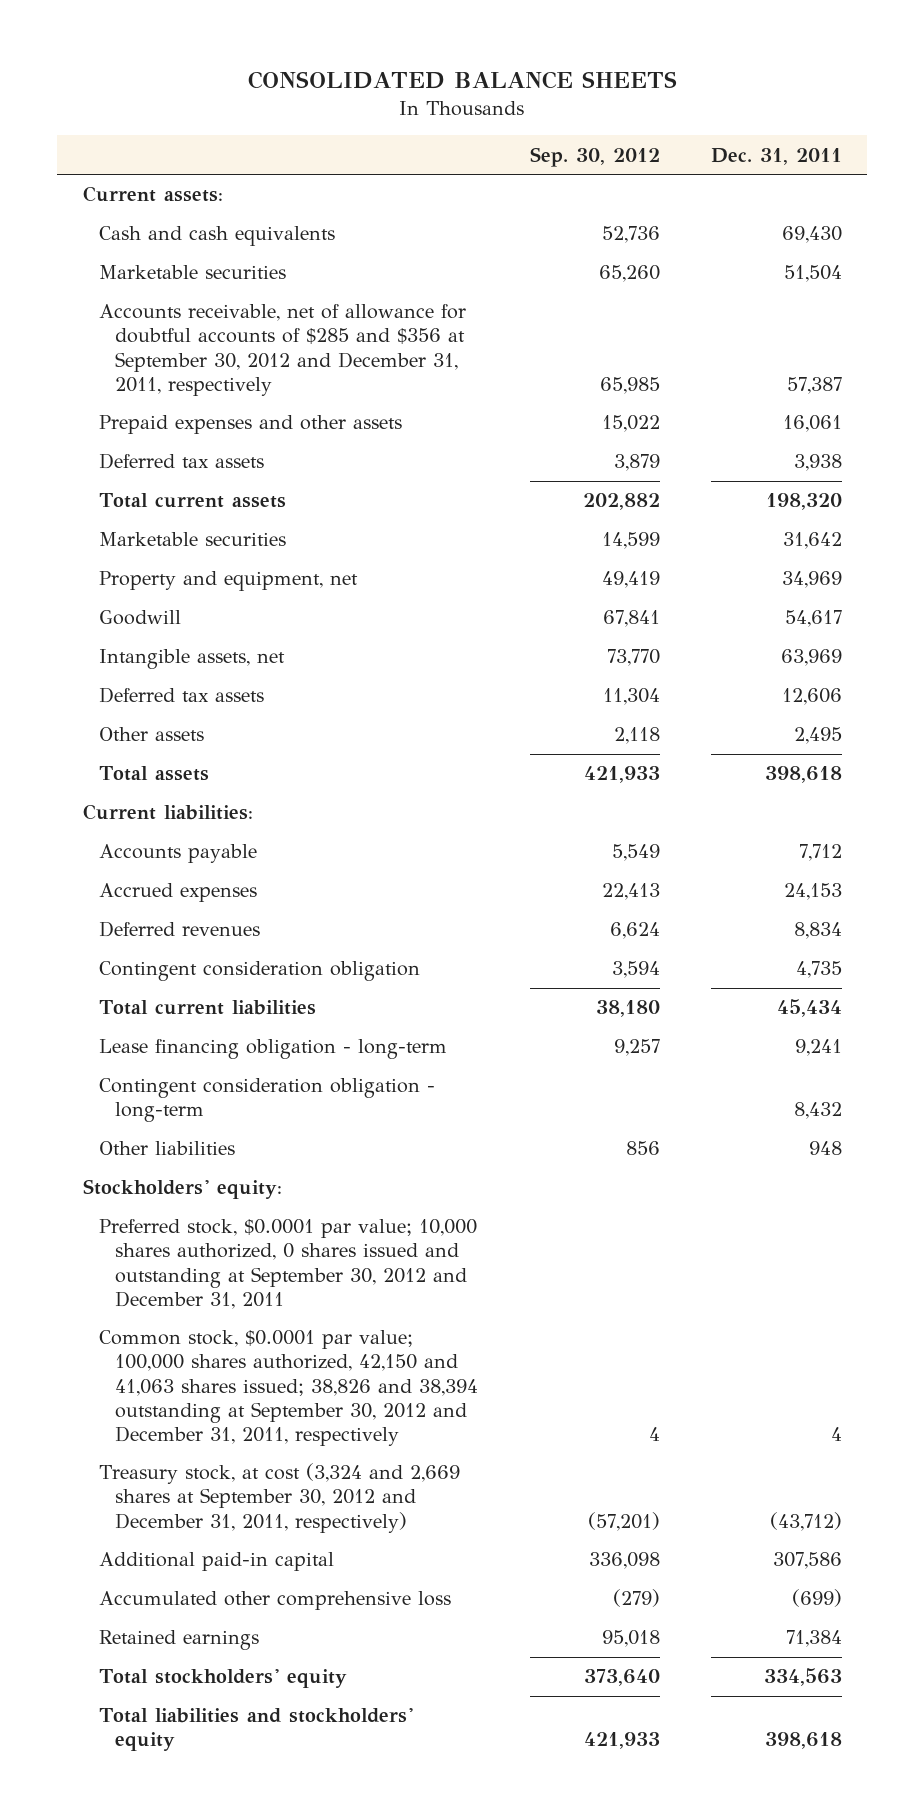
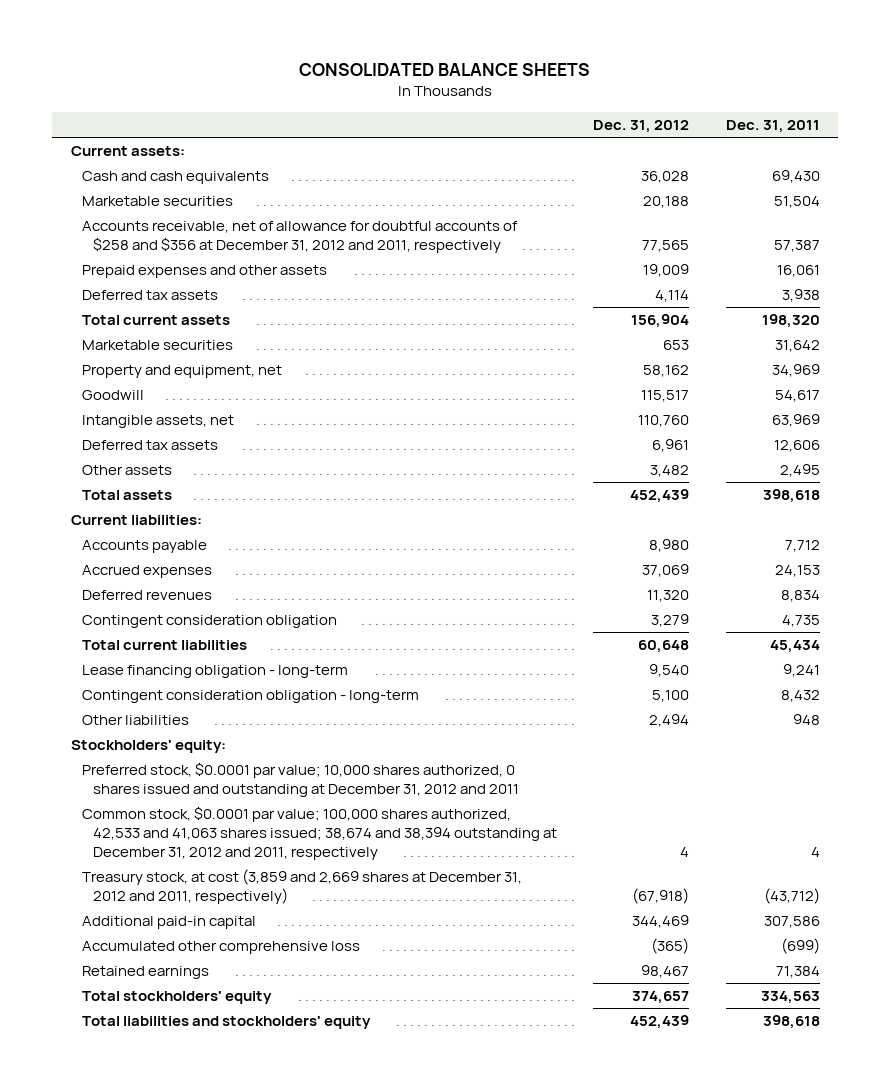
- | Sep. 30, 2012 | Dec. 31, 2011
+ | Dec. 31, 2012 | Dec. 31, 2011
- Accounts receivable, net of allowance for doubtful accounts of $285 and $356 at September 30, 2012 and December 31, 2011, respectively | 65,985 | 57,387
+ Accounts receivable, net of allowance for doubtful accounts of $258 and $356 at December 31, 2012 and 2011, respectively | 77,565 | 57,387
- Preferred stock, $0.0001 par value; 10,000 shares authorized, 0 shares issued and outstanding at September 30, 2012 and December 31, 2011
- Common stock, $0.0001 par value; 100,000 shares authorized, 42,150 and 41,063 shares issued; 38,826 and 38,394 outstanding at September 30, 2012 and December 31, 2011, respectively | 4 | 4
- Treasury stock, at cost (3,324 and 2,669 shares at September 30, 2012 and December 31, 2011, respectively) | (57,201) | (43,712)
+ Preferred stock, $0.0001 par value; 10,000 shares authorized, 0 shares issued and outstanding at December 31, 2012 and 2011
+ Common stock, $0.0001 par value; 100,000 shares authorized, 42,533 and 41,063 shares issued; 38,674 and 38,394 outstanding at December 31, 2012 and 2011, respectively | 4 | 4
+ Treasury stock, at cost (3,859 and 2,669 shares at December 31, 2012 and 2011, respectively) | (67,918) | (43,712)

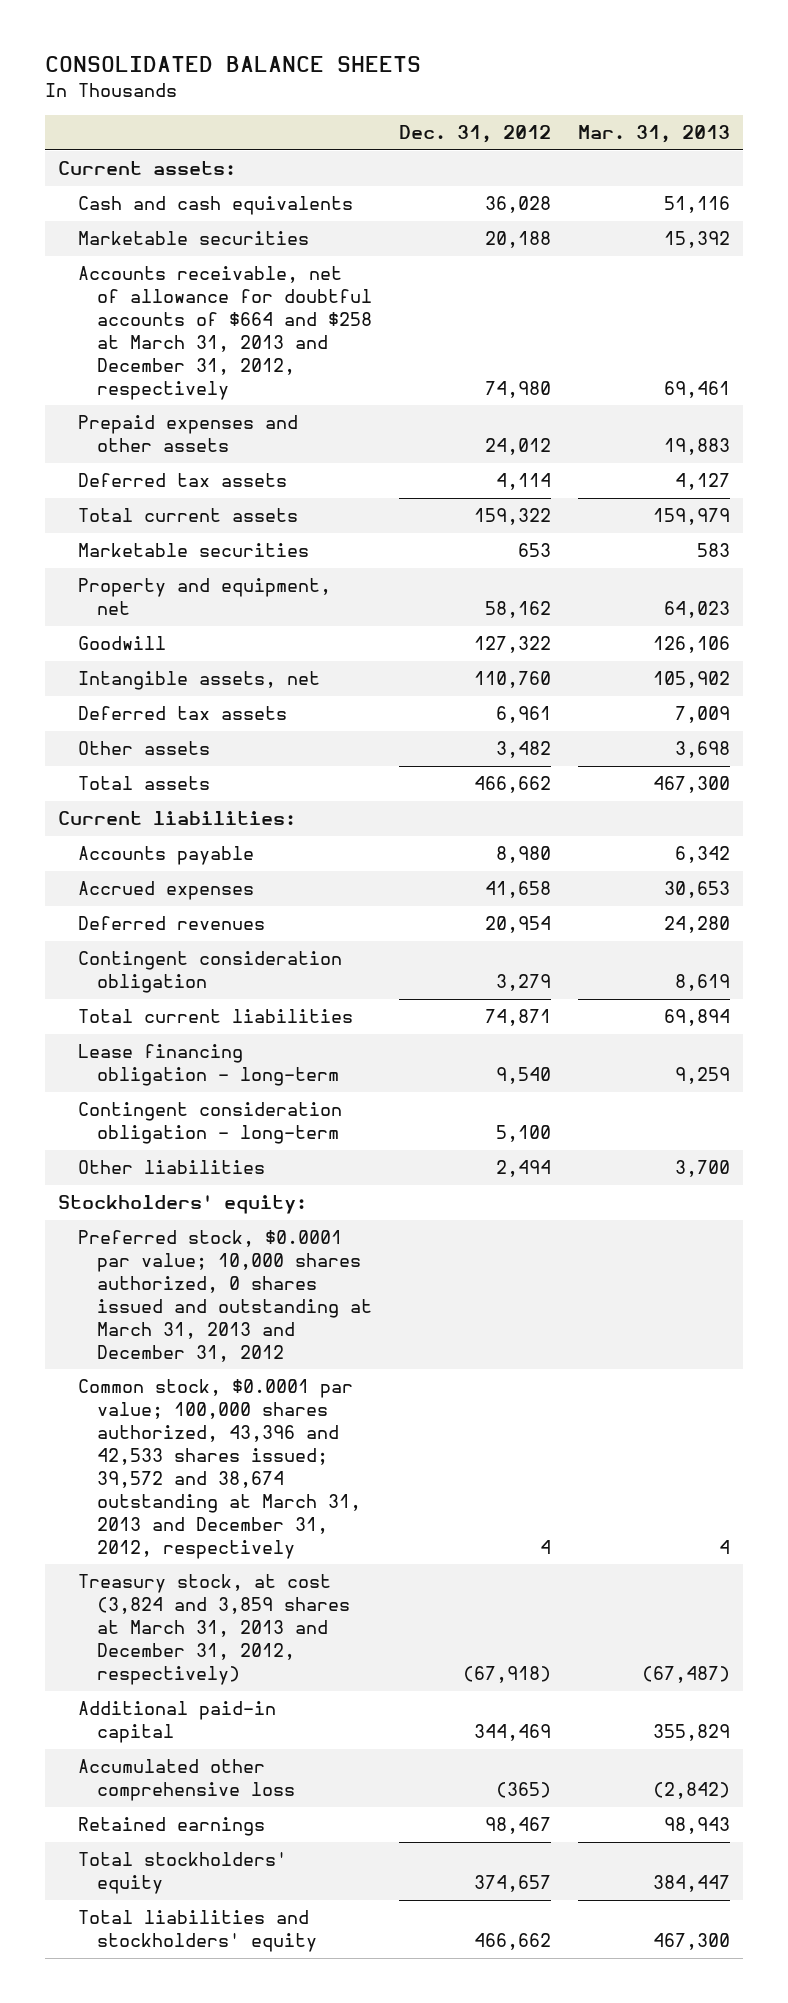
- | Dec. 31, 2012 | Dec. 31, 2011
+ | Dec. 31, 2012 | Mar. 31, 2013
- Accounts receivable, net of allowance for doubtful accounts of $258 and $356 at December 31, 2012 and 2011, respectively | 77,565 | 57,387
- Prepaid expenses and other assets | 19,009 | 16,061
+ Accounts receivable, net of allowance for doubtful accounts of $664 and $258 at March 31, 2013 and December 31, 2012, respectively | 74,980 | 69,461
+ Prepaid expenses and other assets | 24,012 | 19,883
- Total current assets | 156,904 | 198,320
+ Total current assets | 159,322 | 159,979
- Goodwill | 115,517 | 54,617
+ Goodwill | 127,322 | 126,106
- Total assets | 452,439 | 398,618
+ Total assets | 466,662 | 467,300
- Accrued expenses | 37,069 | 24,153
- Deferred revenues | 11,320 | 8,834
+ Accrued expenses | 41,658 | 30,653
+ Deferred revenues | 20,954 | 24,280
- Total current liabilities | 60,648 | 45,434
+ Total current liabilities | 74,871 | 69,894
- Preferred stock, $0.0001 par value; 10,000 shares authorized, 0 shares issued and outstanding at December 31, 2012 and 2011
- Common stock, $0.0001 par value; 100,000 shares authorized, 42,533 and 41,063 shares issued; 38,674 and 38,394 outstanding at December 31, 2012 and 2011, respectively | 4 | 4
- Treasury stock, at cost (3,859 and 2,669 shares at December 31, 2012 and 2011, respectively) | (67,918) | (43,712)
+ Preferred stock, $0.0001 par value; 10,000 shares authorized, 0 shares issued and outstanding at March 31, 2013 and December 31, 2012
+ Common stock, $0.0001 par value; 100,000 shares authorized, 43,396 and 42,533 shares issued; 39,572 and 38,674 outstanding at March 31, 2013 and December 31, 2012, respectively | 4 | 4
+ Treasury stock, at cost (3,824 and 3,859 shares at March 31, 2013 and December 31, 2012, respectively) | (67,918) | (67,487)
- Total liabilities and stockholders' equity | 452,439 | 398,618
+ Total liabilities and stockholders' equity | 466,662 | 467,300

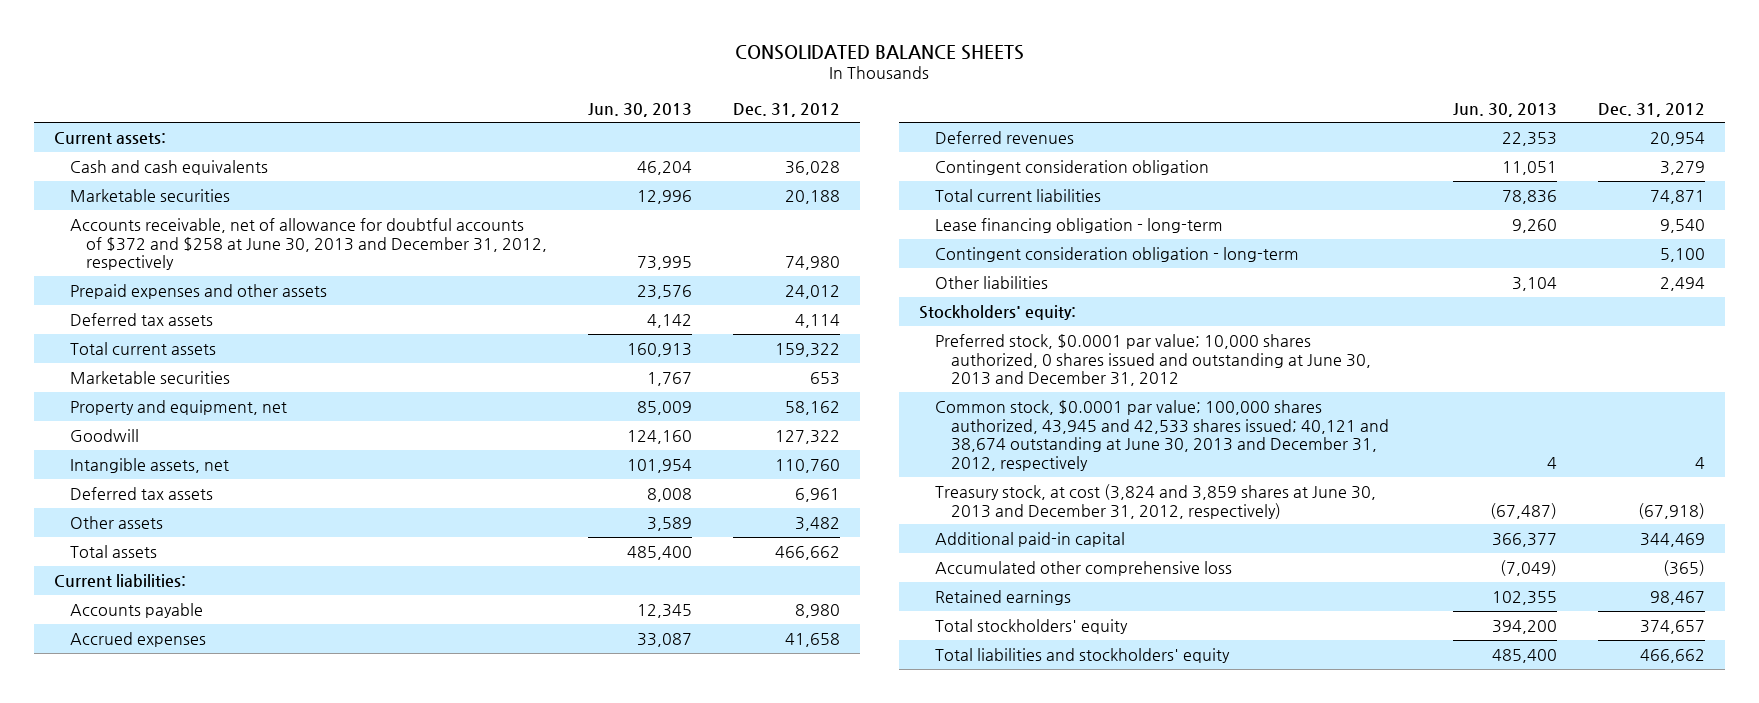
- | Dec. 31, 2012 | Mar. 31, 2013
+ | Jun. 30, 2013 | Dec. 31, 2012
- Accounts receivable, net of allowance for doubtful accounts of $664 and $258 at March 31, 2013 and December 31, 2012, respectively | 74,980 | 69,461
+ Accounts receivable, net of allowance for doubtful accounts of $372 and $258 at June 30, 2013 and December 31, 2012, respectively | 73,995 | 74,980
- Preferred stock, $0.0001 par value; 10,000 shares authorized, 0 shares issued and outstanding at March 31, 2013 and December 31, 2012
- Common stock, $0.0001 par value; 100,000 shares authorized, 43,396 and 42,533 shares issued; 39,572 and 38,674 outstanding at March 31, 2013 and December 31, 2012, respectively | 4 | 4
- Treasury stock, at cost (3,824 and 3,859 shares at March 31, 2013 and December 31, 2012, respectively) | (67,918) | (67,487)
+ Preferred stock, $0.0001 par value; 10,000 shares authorized, 0 shares issued and outstanding at June 30, 2013 and December 31, 2012
+ Common stock, $0.0001 par value; 100,000 shares authorized, 43,945 and 42,533 shares issued; 40,121 and 38,674 outstanding at June 30, 2013 and December 31, 2012, respectively | 4 | 4
+ Treasury stock, at cost (3,824 and 3,859 shares at June 30, 2013 and December 31, 2012, respectively) | (67,487) | (67,918)

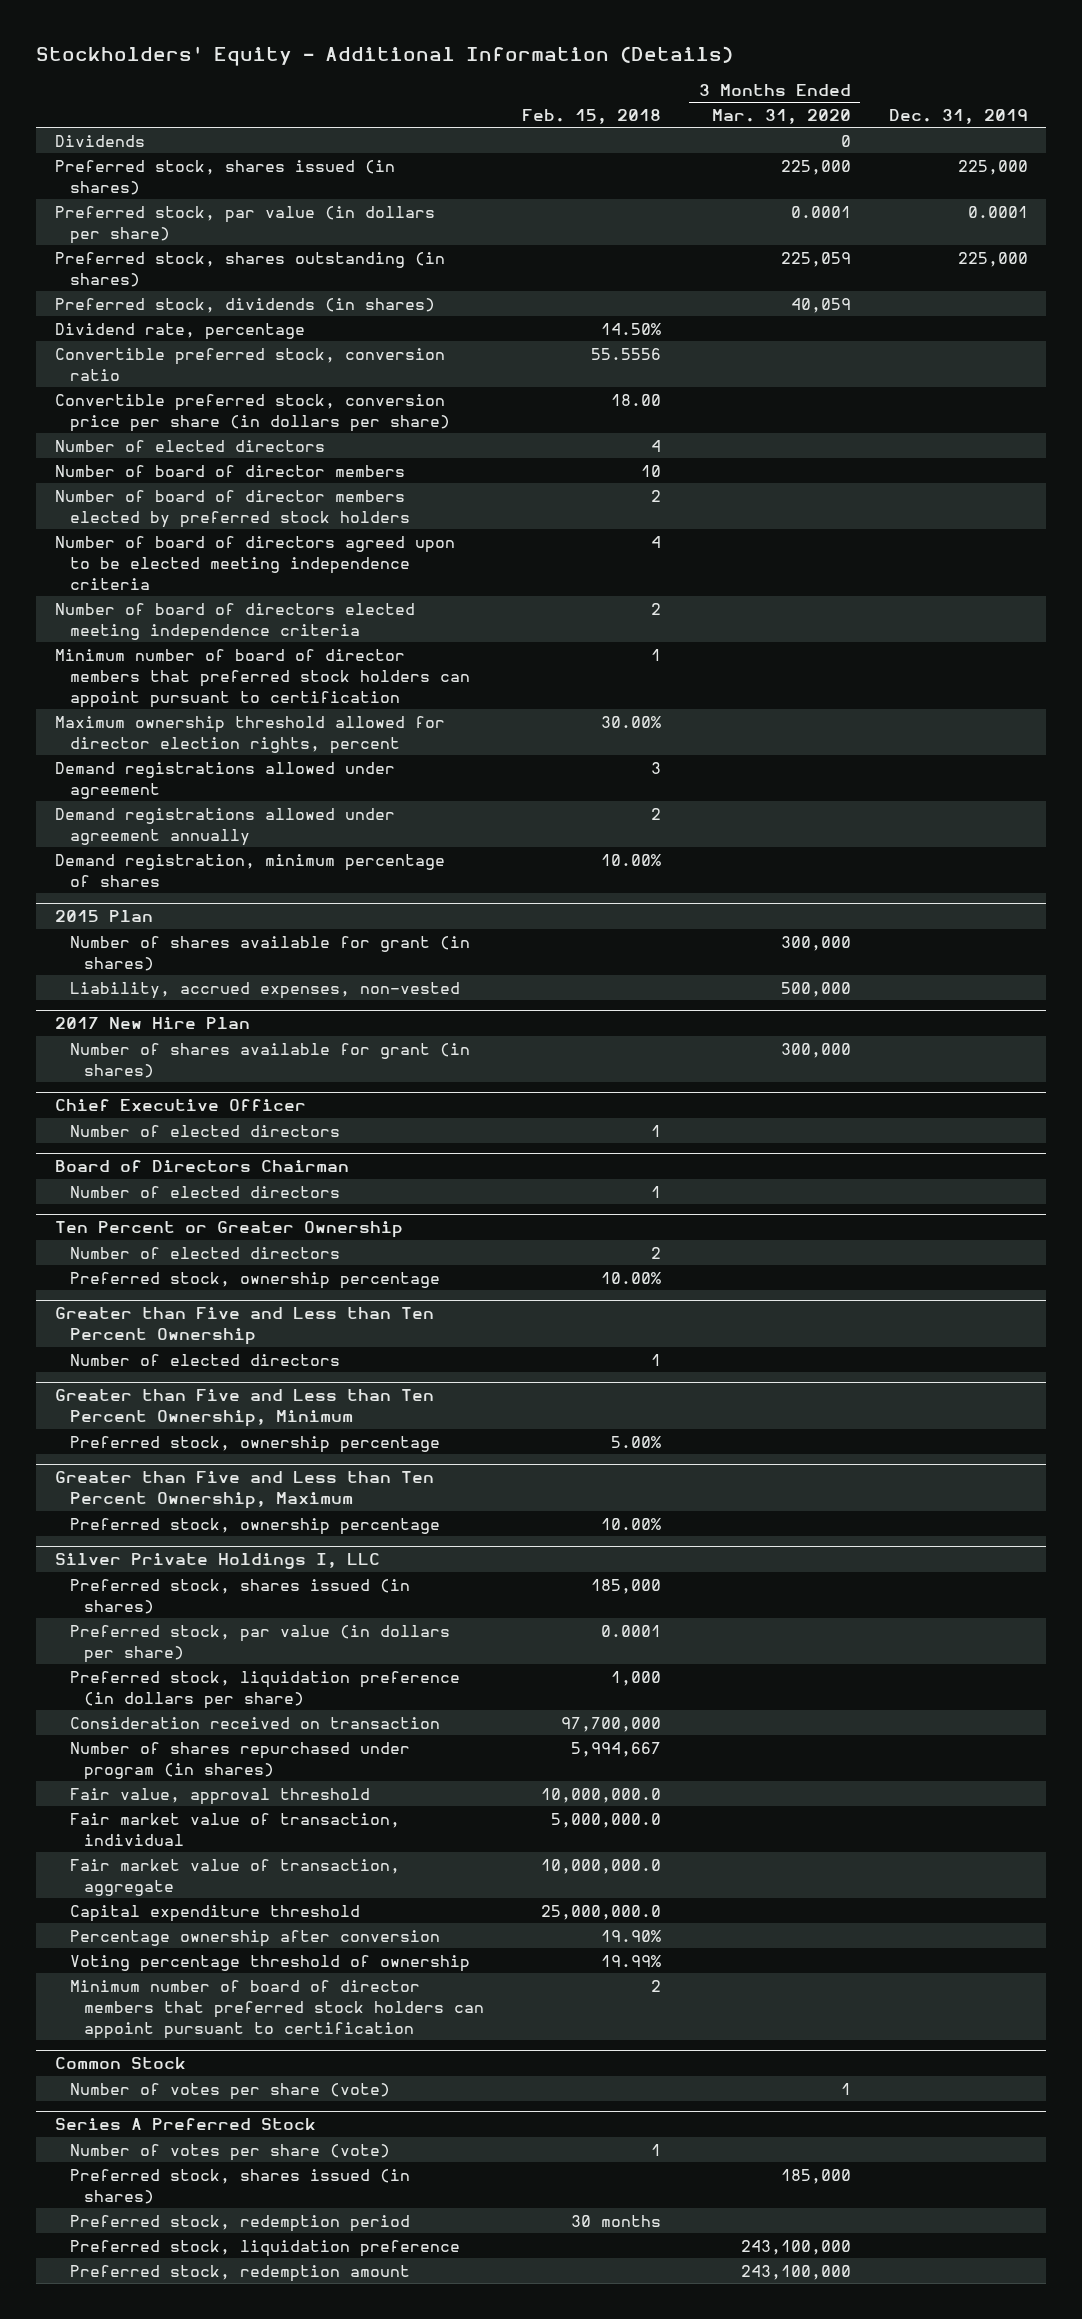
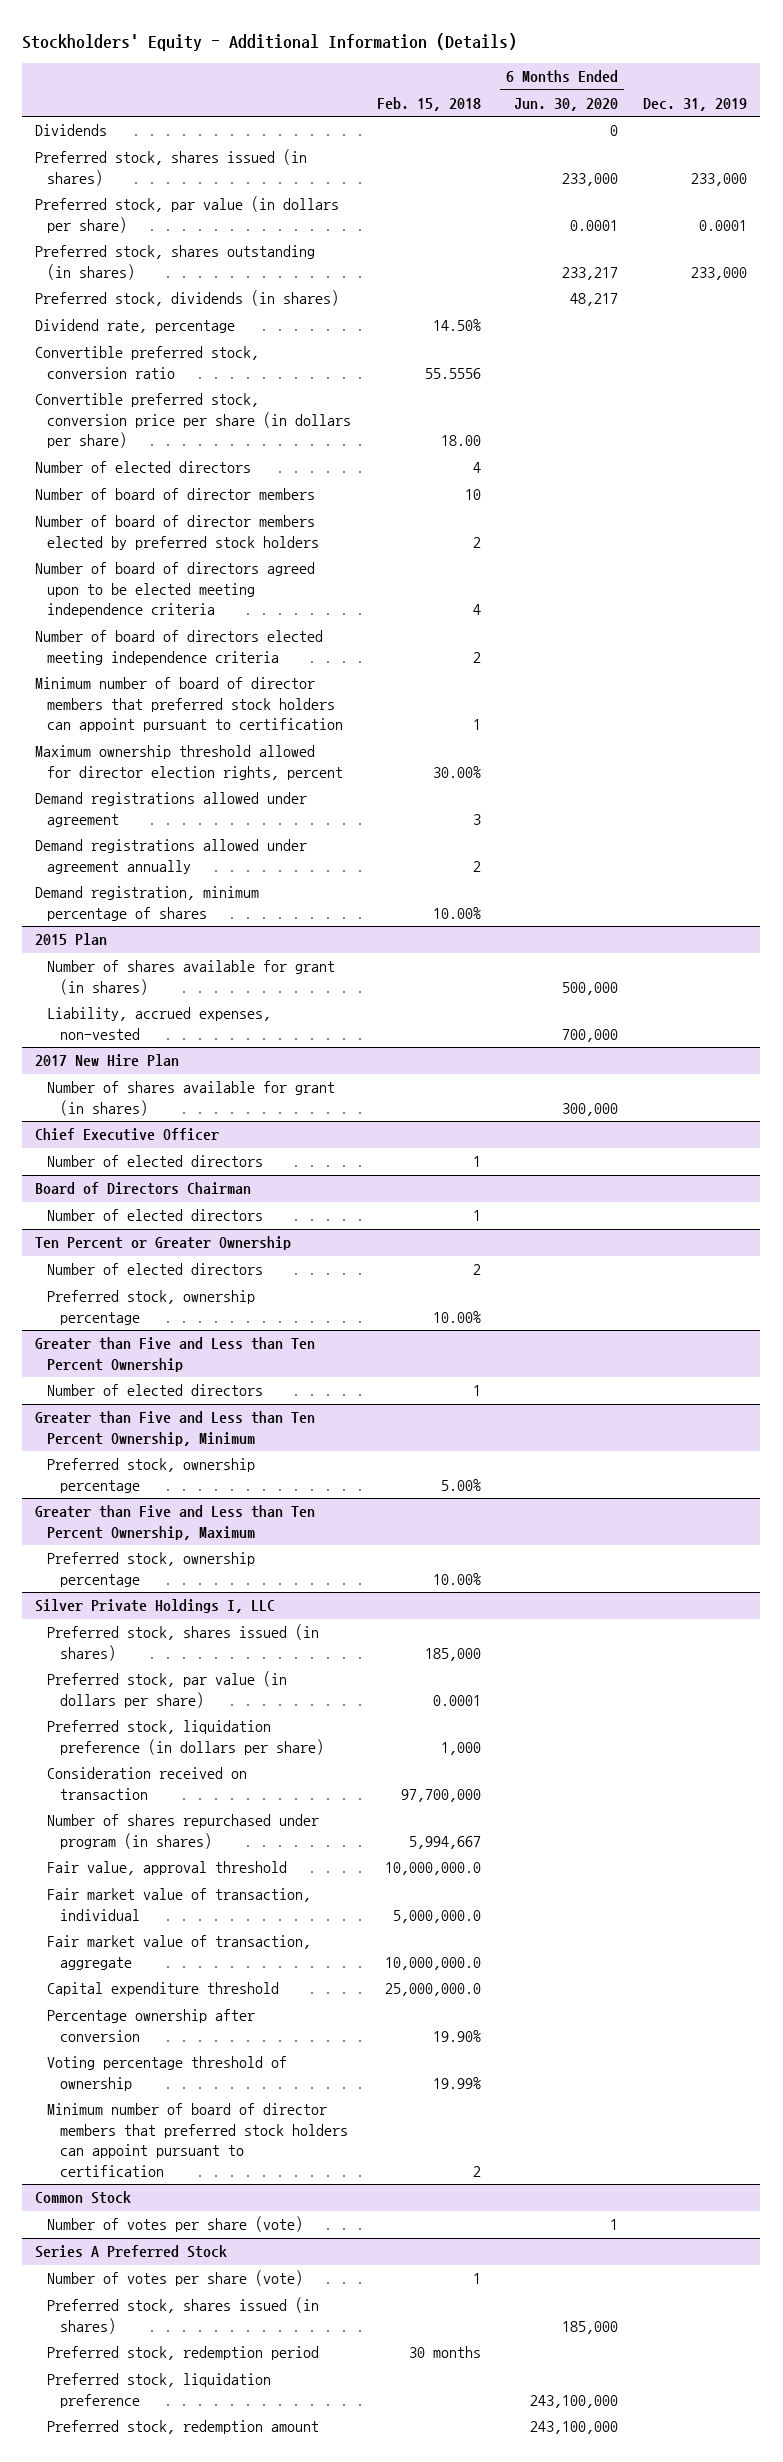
- | Feb. 15, 2018 | 3 Months Ended Mar. 31, 2020 | Dec. 31, 2019
+ | Feb. 15, 2018 | 6 Months Ended Jun. 30, 2020 | Dec. 31, 2019
- Preferred stock, shares issued (in shares) | | 225,000 | 225,000
+ Preferred stock, shares issued (in shares) | | 233,000 | 233,000
- Preferred stock, shares outstanding (in shares) | | 225,059 | 225,000
+ Preferred stock, shares outstanding (in shares) | | 233,217 | 233,000

